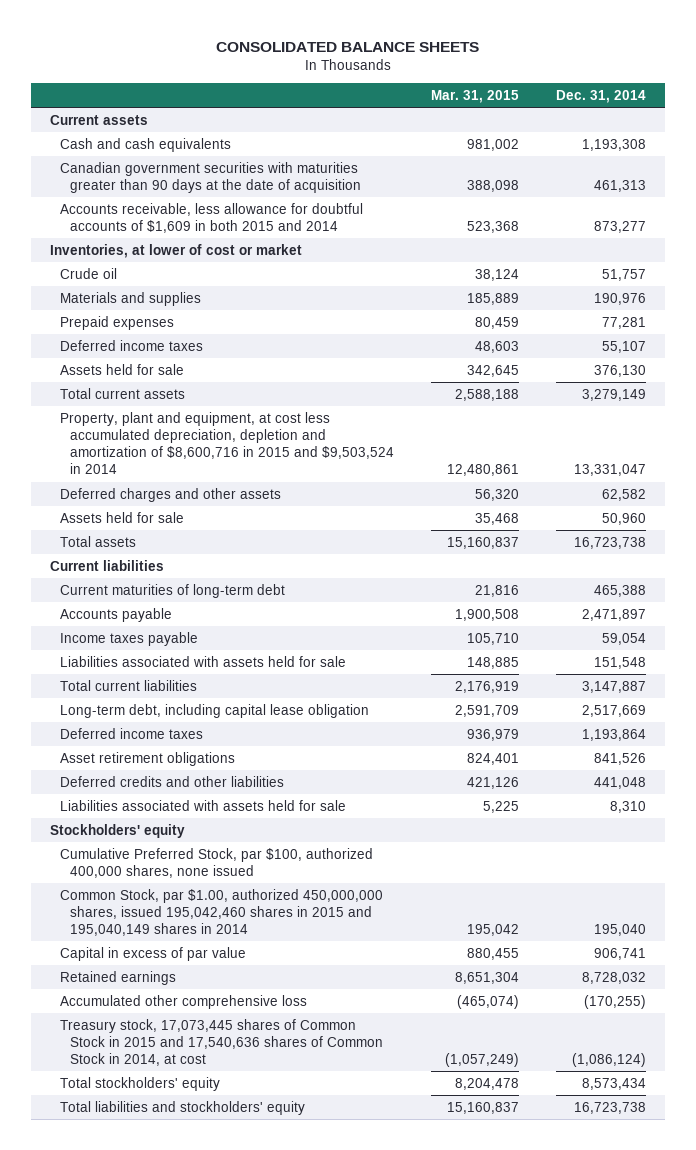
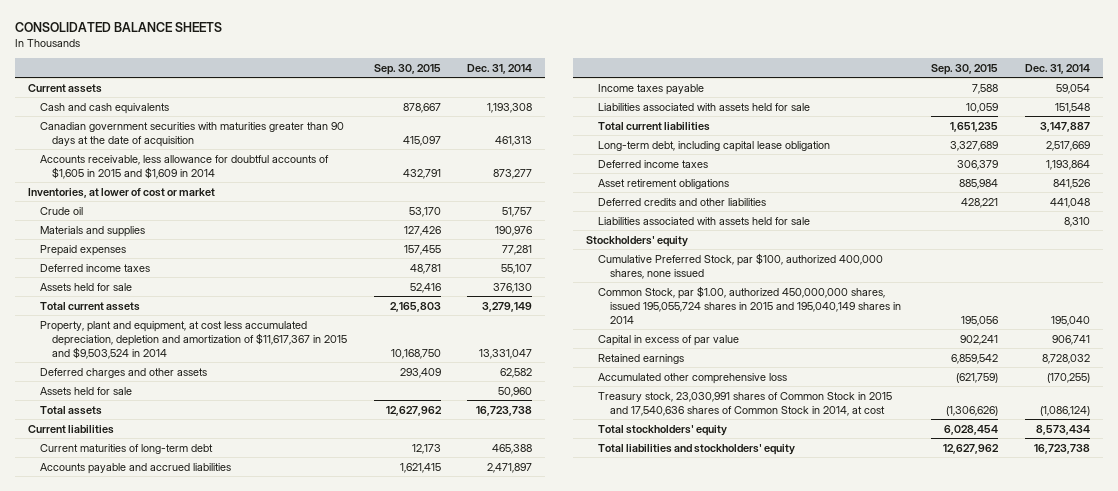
- | Mar. 31, 2015 | Dec. 31, 2014
+ | Sep. 30, 2015 | Dec. 31, 2014
- Accounts receivable, less allowance for doubtful accounts of $1,609 in both 2015 and 2014 | 523,368 | 873,277
+ Accounts receivable, less allowance for doubtful accounts of $1,605 in 2015 and $1,609 in 2014 | 432,791 | 873,277
- Property, plant and equipment, at cost less accumulated depreciation, depletion and amortization of $8,600,716 in 2015 and $9,503,524 in 2014 | 12,480,861 | 13,331,047
+ Property, plant and equipment, at cost less accumulated depreciation, depletion and amortization of $11,617,367 in 2015 and $9,503,524 in 2014 | 10,168,750 | 13,331,047
- Accounts payable | 1,900,508 | 2,471,897
+ Accounts payable and accrued liabilities | 1,621,415 | 2,471,897
- Common Stock, par $1.00, authorized 450,000,000 shares, issued 195,042,460 shares in 2015 and 195,040,149 shares in 2014 | 195,042 | 195,040
+ Common Stock, par $1.00, authorized 450,000,000 shares, issued 195,055,724 shares in 2015 and 195,040,149 shares in 2014 | 195,056 | 195,040
- Treasury stock, 17,073,445 shares of Common Stock in 2015 and 17,540,636 shares of Common Stock in 2014, at cost | (1,057,249) | (1,086,124)
+ Treasury stock, 23,030,991 shares of Common Stock in 2015 and 17,540,636 shares of Common Stock in 2014, at cost | (1,306,626) | (1,086,124)

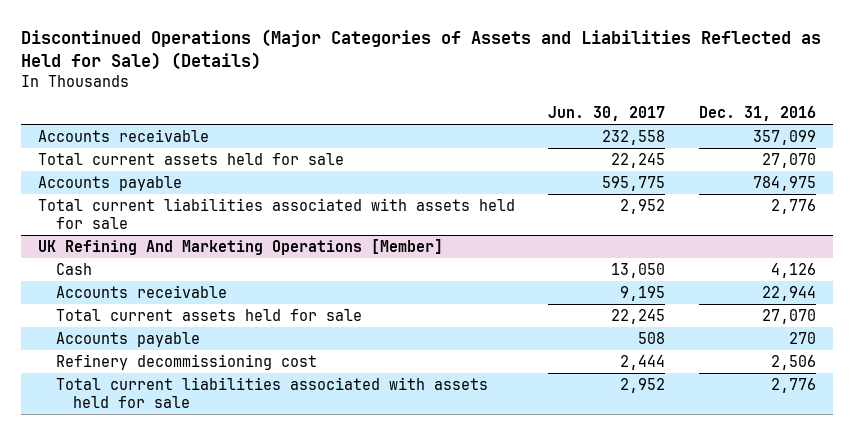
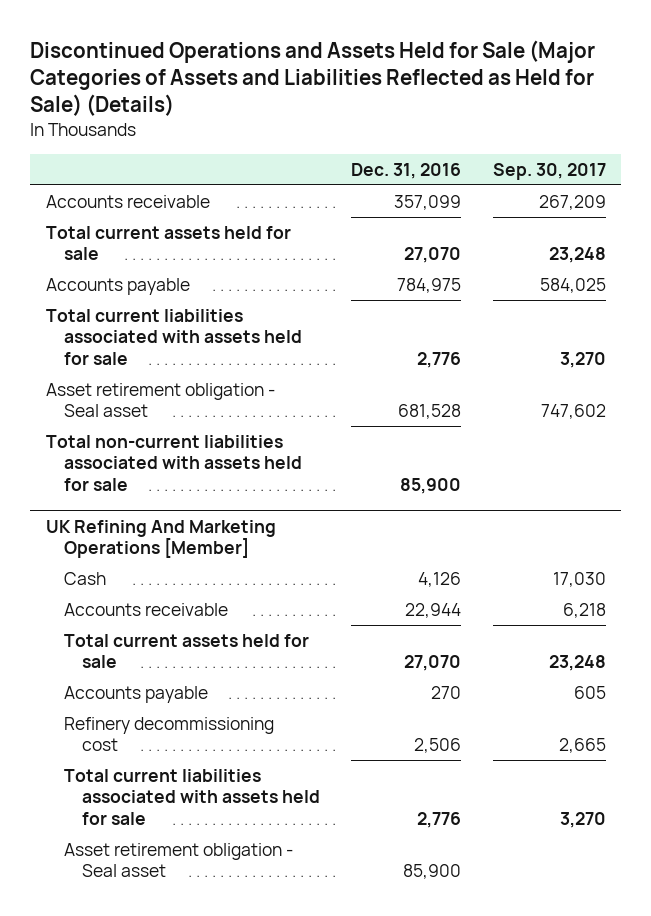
- Discontinued Operations (Major Categories of Assets and Liabilities Reflected as Held for Sale) (Details)
+ Discontinued Operations and Assets Held for Sale (Major Categories of Assets and Liabilities Reflected as Held for Sale) (Details)
- | Jun. 30, 2017 | Dec. 31, 2016
+ | Dec. 31, 2016 | Sep. 30, 2017
+ Asset retirement obligation - Seal asset | 681,528 | 747,602
+ Total non-current liabilities associated with assets held for sale | 85,900 |
@ UK Refining And Marketing Operations [Member]
+ Asset retirement obligation - Seal asset | 85,900 |

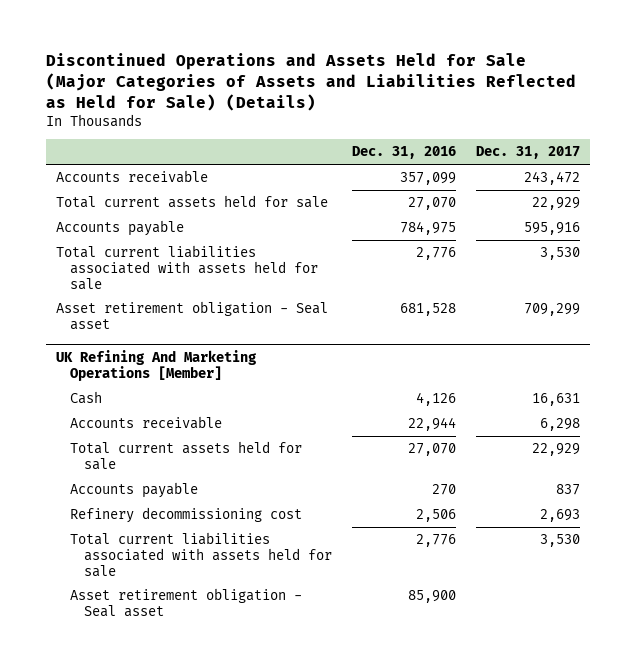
- | Dec. 31, 2016 | Sep. 30, 2017
+ | Dec. 31, 2016 | Dec. 31, 2017
- Total non-current liabilities associated with assets held for sale | 85,900 |

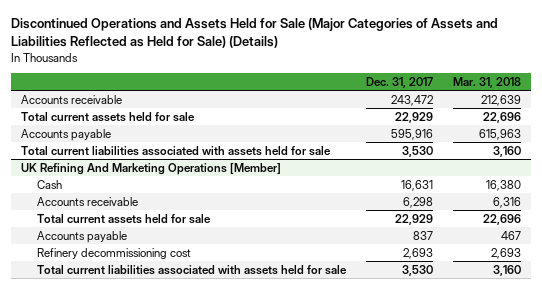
- | Dec. 31, 2016 | Dec. 31, 2017
+ | Dec. 31, 2017 | Mar. 31, 2018
- Asset retirement obligation - Seal asset | 681,528 | 709,299
@ UK Refining And Marketing Operations [Member]
- Asset retirement obligation - Seal asset | 85,900 |

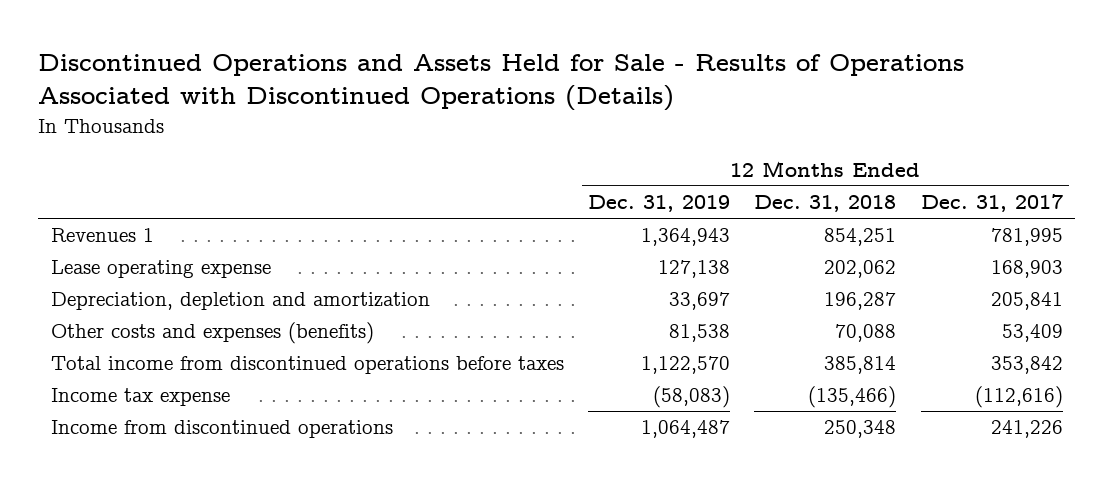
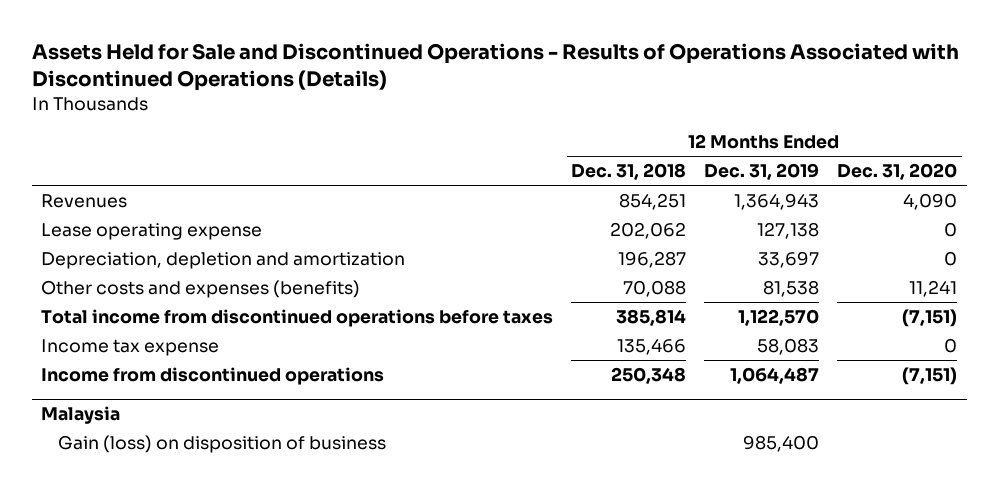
- Discontinued Operations and Assets Held for Sale - Results of Operations Associated with Discontinued Operations (Details)
+ Assets Held for Sale and Discontinued Operations - Results of Operations Associated with Discontinued Operations (Details)
- | 12 Months Ended Dec. 31, 2019 | 12 Months Ended Dec. 31, 2018 | 12 Months Ended Dec. 31, 2017
+ | 12 Months Ended Dec. 31, 2018 | 12 Months Ended Dec. 31, 2019 | 12 Months Ended Dec. 31, 2020
- Revenues 1 | 1,364,943 | 854,251 | 781,995
+ Revenues | 854,251 | 1,364,943 | 4,090
- Income tax expense | (58,083) | (135,466) | (112,616)
+ Income tax expense | 135,466 | 58,083 | 0
+ Malaysia
+ Gain (loss) on disposition of business | | 985,400 |

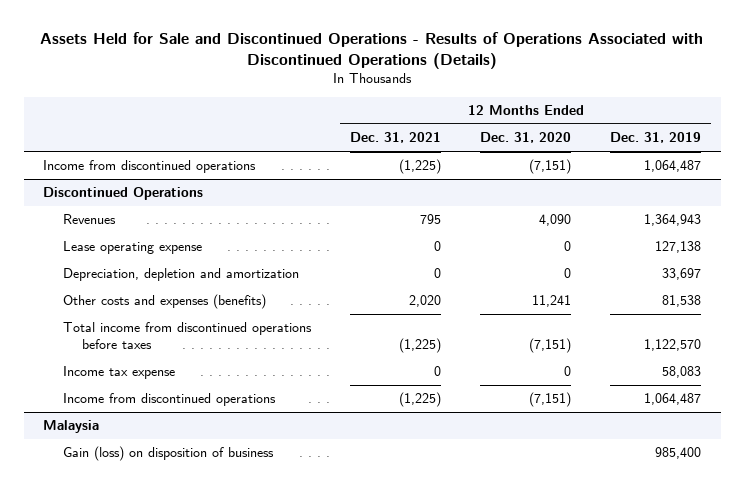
- | 12 Months Ended Dec. 31, 2018 | 12 Months Ended Dec. 31, 2019 | 12 Months Ended Dec. 31, 2020
+ | 12 Months Ended Dec. 31, 2021 | 12 Months Ended Dec. 31, 2020 | 12 Months Ended Dec. 31, 2019
+ Income from discontinued operations | (1,225) | (7,151) | 1,064,487
+ Discontinued Operations

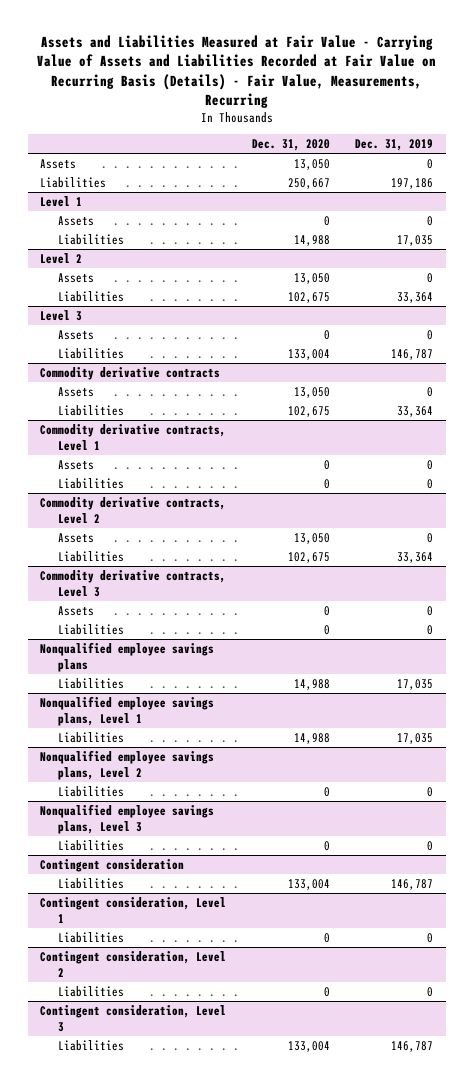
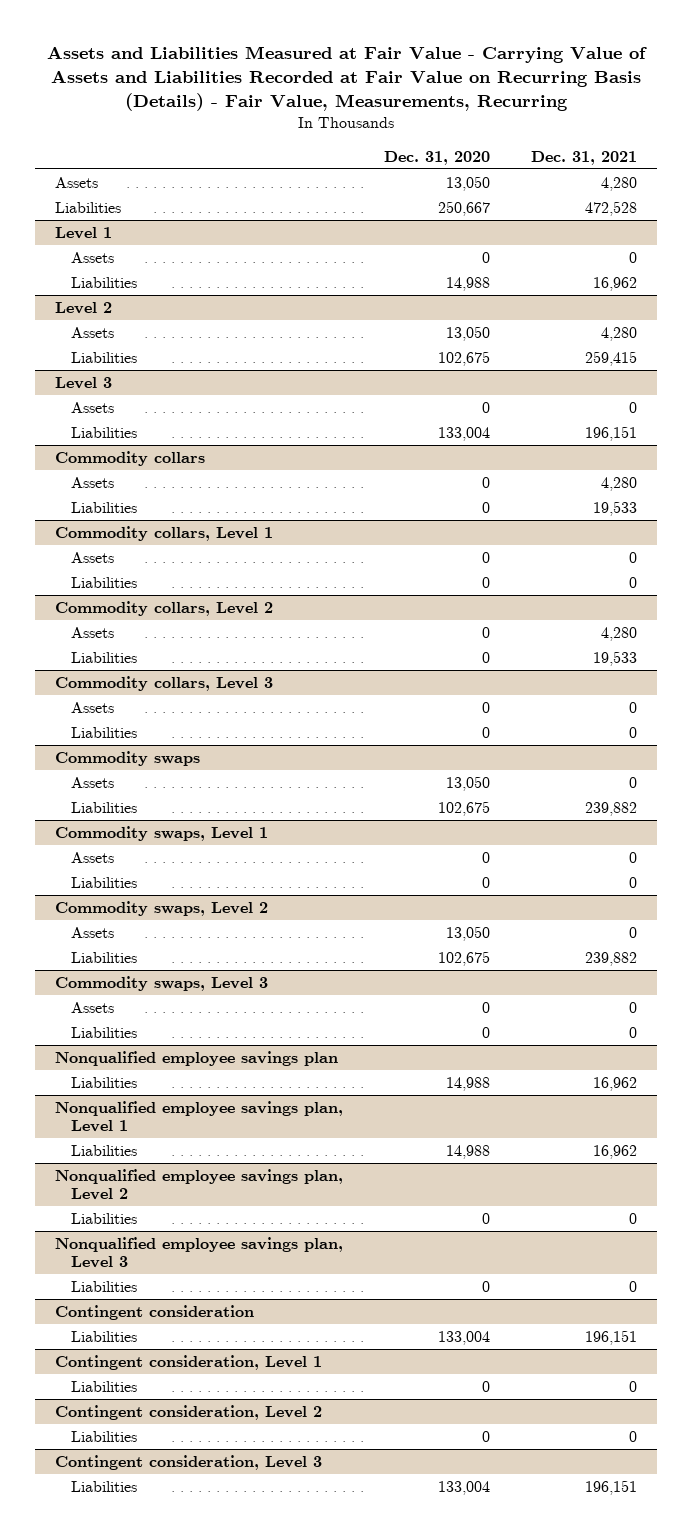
- | Dec. 31, 2020 | Dec. 31, 2019
+ | Dec. 31, 2020 | Dec. 31, 2021
- Commodity derivative contracts
+ Commodity collars
+ Assets | 0 | 4,280
+ Liabilities | 0 | 19,533
+ Commodity collars, Level 1
+ Assets | 0 | 0
+ Liabilities | 0 | 0
+ Commodity collars, Level 2
+ Assets | 0 | 4,280
+ Liabilities | 0 | 19,533
+ Commodity collars, Level 3
+ Assets | 0 | 0
+ Liabilities | 0 | 0
+ Commodity swaps
- Commodity derivative contracts, Level 1
+ Commodity swaps, Level 1
- Commodity derivative contracts, Level 2
+ Commodity swaps, Level 2
- Commodity derivative contracts, Level 3
+ Commodity swaps, Level 3
- Nonqualified employee savings plans
+ Nonqualified employee savings plan
- Nonqualified employee savings plans, Level 1
+ Nonqualified employee savings plan, Level 1
- Nonqualified employee savings plans, Level 2
+ Nonqualified employee savings plan, Level 2
- Nonqualified employee savings plans, Level 3
+ Nonqualified employee savings plan, Level 3

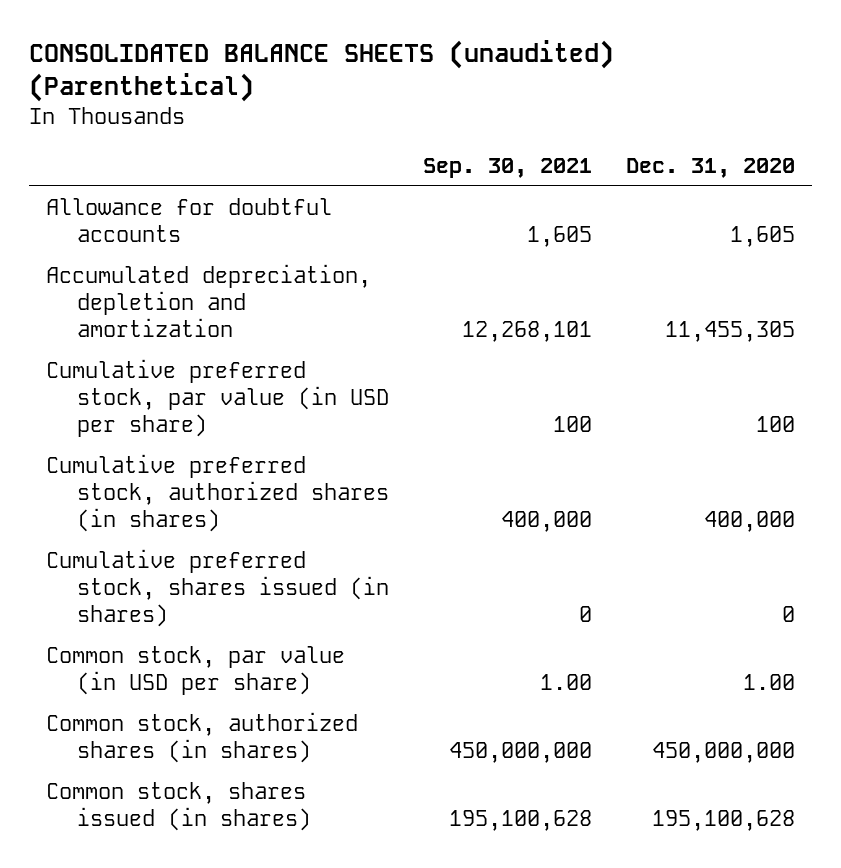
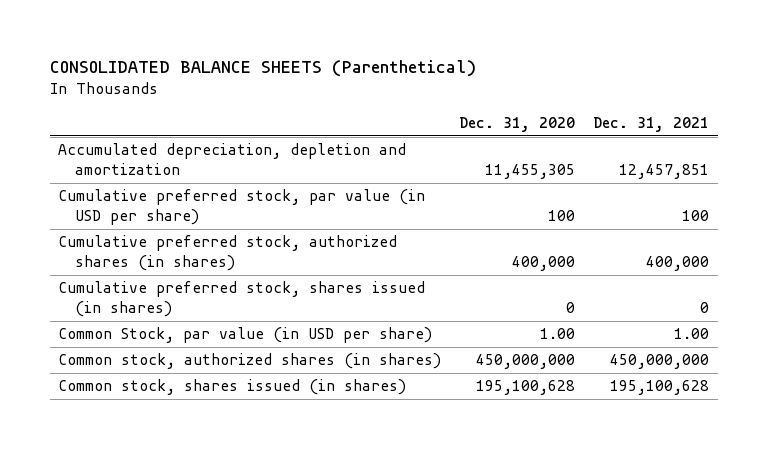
- CONSOLIDATED BALANCE SHEETS (unaudited) (Parenthetical)
+ CONSOLIDATED BALANCE SHEETS (Parenthetical)
- | Sep. 30, 2021 | Dec. 31, 2020
+ | Dec. 31, 2020 | Dec. 31, 2021
- Allowance for doubtful accounts | 1,605 | 1,605
- Common stock, par value (in USD per share) | 1.00 | 1.00
+ Common Stock, par value (in USD per share) | 1.00 | 1.00

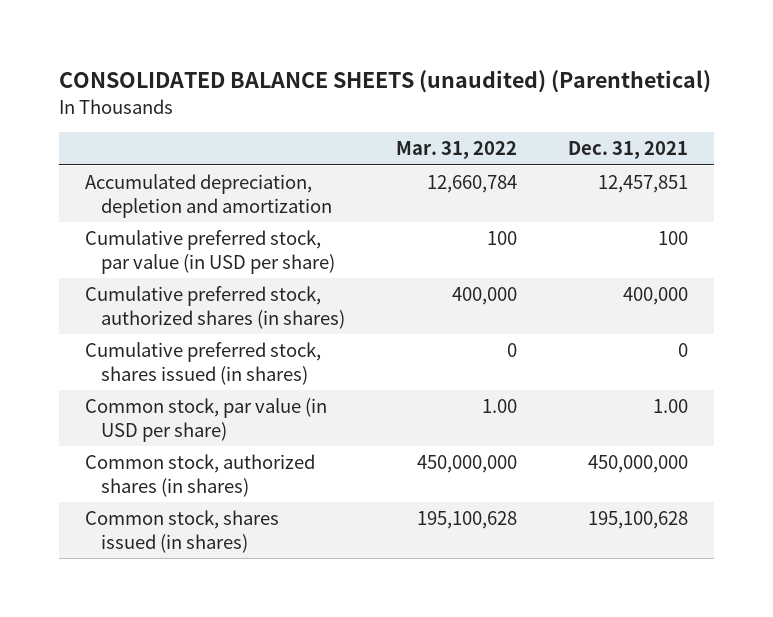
- CONSOLIDATED BALANCE SHEETS (Parenthetical)
+ CONSOLIDATED BALANCE SHEETS (unaudited) (Parenthetical)
- | Dec. 31, 2020 | Dec. 31, 2021
+ | Mar. 31, 2022 | Dec. 31, 2021
- Common Stock, par value (in USD per share) | 1.00 | 1.00
+ Common stock, par value (in USD per share) | 1.00 | 1.00

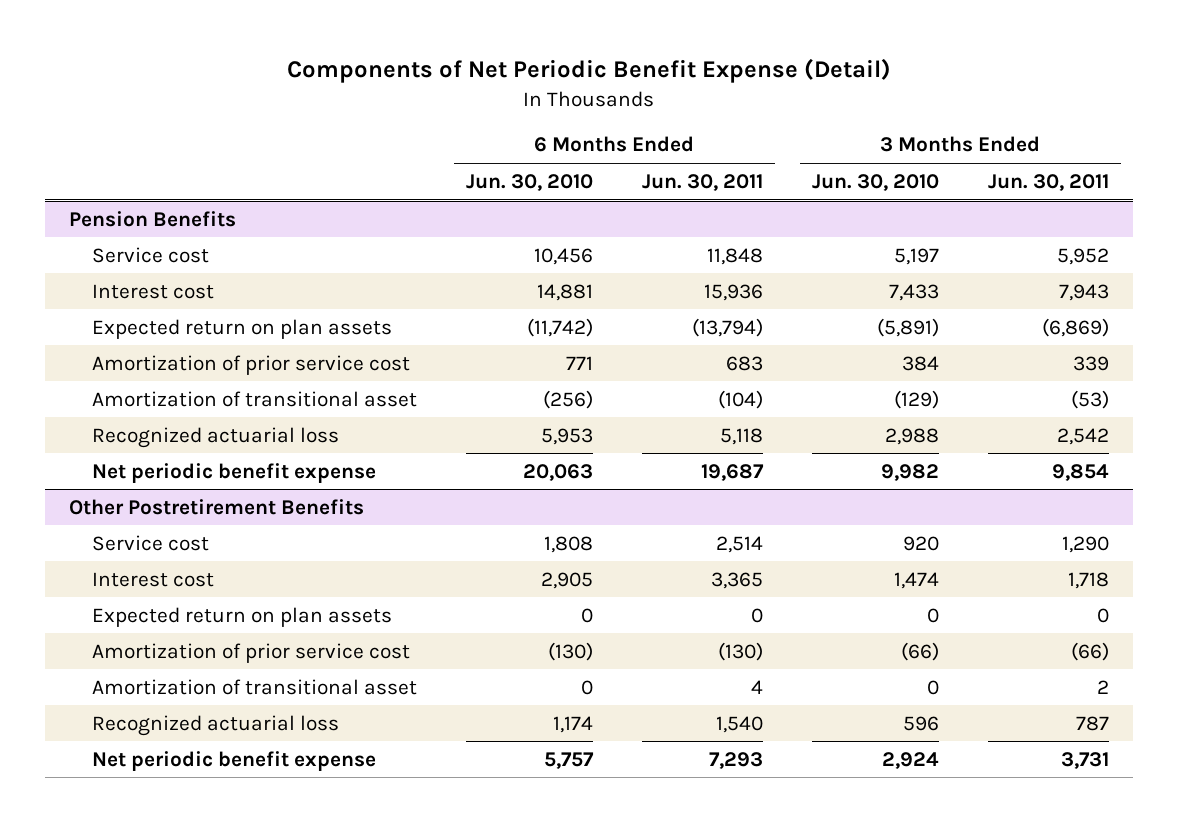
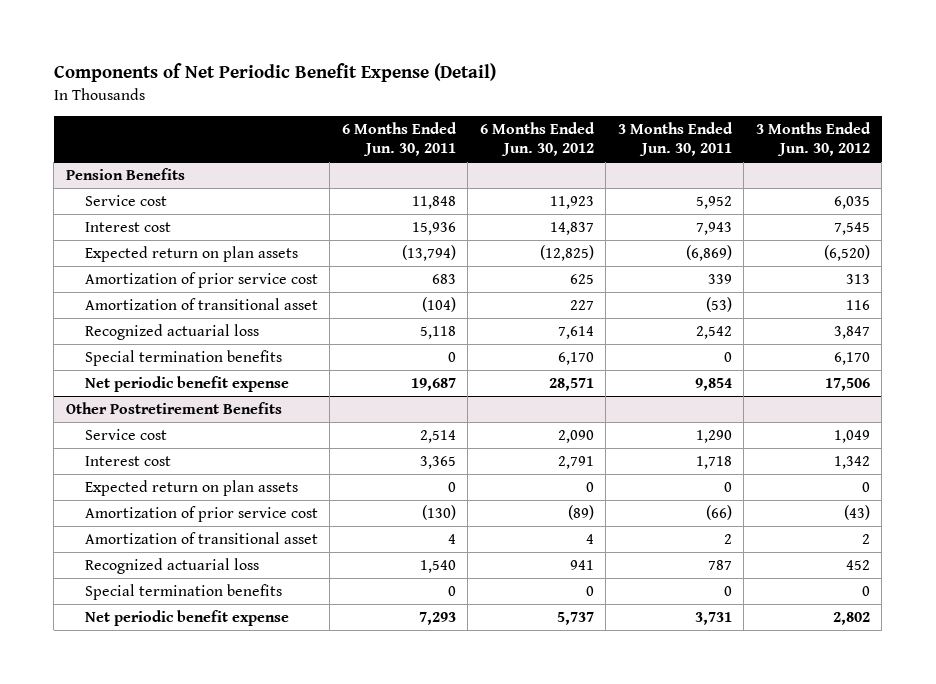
- | 6 Months Ended Jun. 30, 2010 | 6 Months Ended Jun. 30, 2011 | 3 Months Ended Jun. 30, 2010 | 3 Months Ended Jun. 30, 2011
+ | 6 Months Ended Jun. 30, 2011 | 6 Months Ended Jun. 30, 2012 | 3 Months Ended Jun. 30, 2011 | 3 Months Ended Jun. 30, 2012
@ Pension Benefits
+ Special termination benefits | 0 | 6,170 | 0 | 6,170
@ Other Postretirement Benefits
+ Special termination benefits | 0 | 0 | 0 | 0

